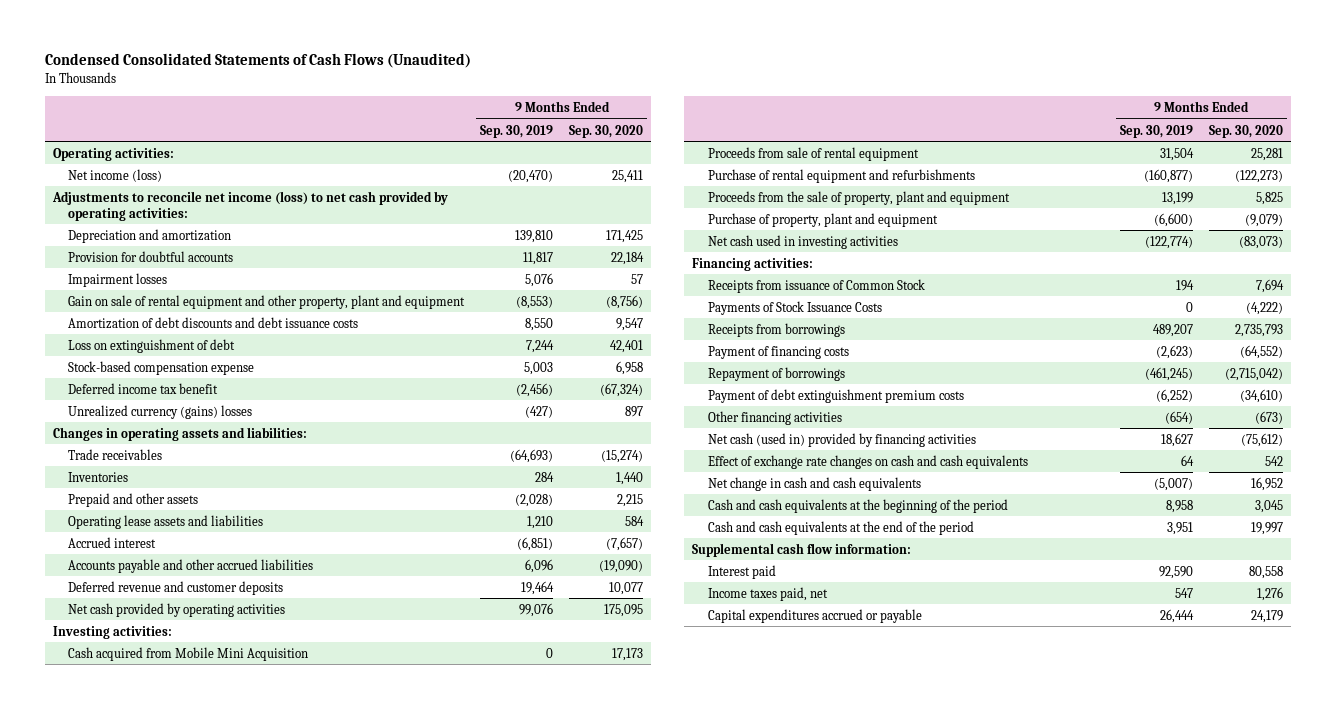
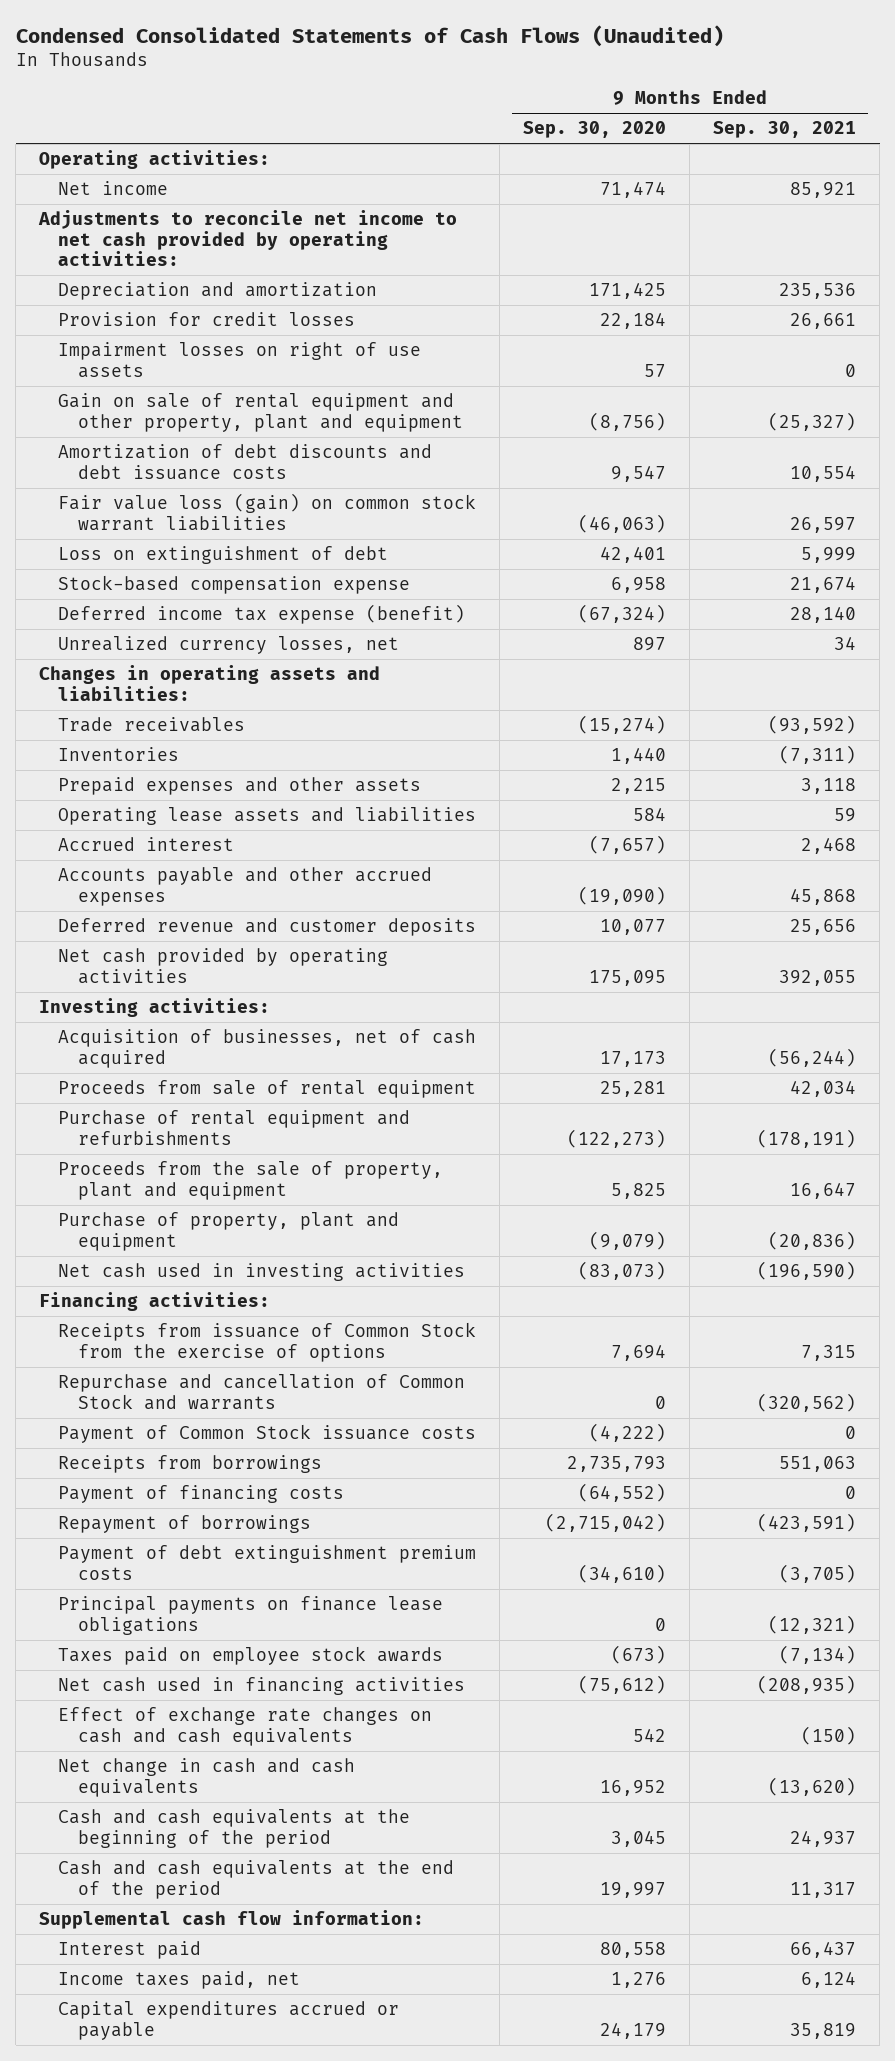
- | 9 Months Ended Sep. 30, 2019 | 9 Months Ended Sep. 30, 2020
+ | 9 Months Ended Sep. 30, 2020 | 9 Months Ended Sep. 30, 2021
- Net income (loss) | (20,470) | 25,411
- Adjustments to reconcile net income (loss) to net cash provided by operating activities:
+ Net income | 71,474 | 85,921
+ Adjustments to reconcile net income to net cash provided by operating activities:
- Provision for doubtful accounts | 11,817 | 22,184
- Impairment losses | 5,076 | 57
+ Provision for credit losses | 22,184 | 26,661
+ Impairment losses on right of use assets | 57 | 0
+ Fair value loss (gain) on common stock warrant liabilities | (46,063) | 26,597
- Deferred income tax benefit | (2,456) | (67,324)
- Unrealized currency (gains) losses | (427) | 897
+ Deferred income tax expense (benefit) | (67,324) | 28,140
+ Unrealized currency losses, net | 897 | 34
- Prepaid and other assets | (2,028) | 2,215
+ Prepaid expenses and other assets | 2,215 | 3,118
- Accounts payable and other accrued liabilities | 6,096 | (19,090)
+ Accounts payable and other accrued expenses | (19,090) | 45,868
- Cash acquired from Mobile Mini Acquisition | 0 | 17,173
+ Acquisition of businesses, net of cash acquired | 17,173 | (56,244)
- Receipts from issuance of Common Stock | 194 | 7,694
- Payments of Stock Issuance Costs | 0 | (4,222)
+ Receipts from issuance of Common Stock from the exercise of options | 7,694 | 7,315
+ Repurchase and cancellation of Common Stock and warrants | 0 | (320,562)
+ Payment of Common Stock issuance costs | (4,222) | 0
- Other financing activities | (654) | (673)
- Net cash (used in) provided by financing activities | 18,627 | (75,612)
+ Principal payments on finance lease obligations | 0 | (12,321)
+ Taxes paid on employee stock awards | (673) | (7,134)
+ Net cash used in financing activities | (75,612) | (208,935)

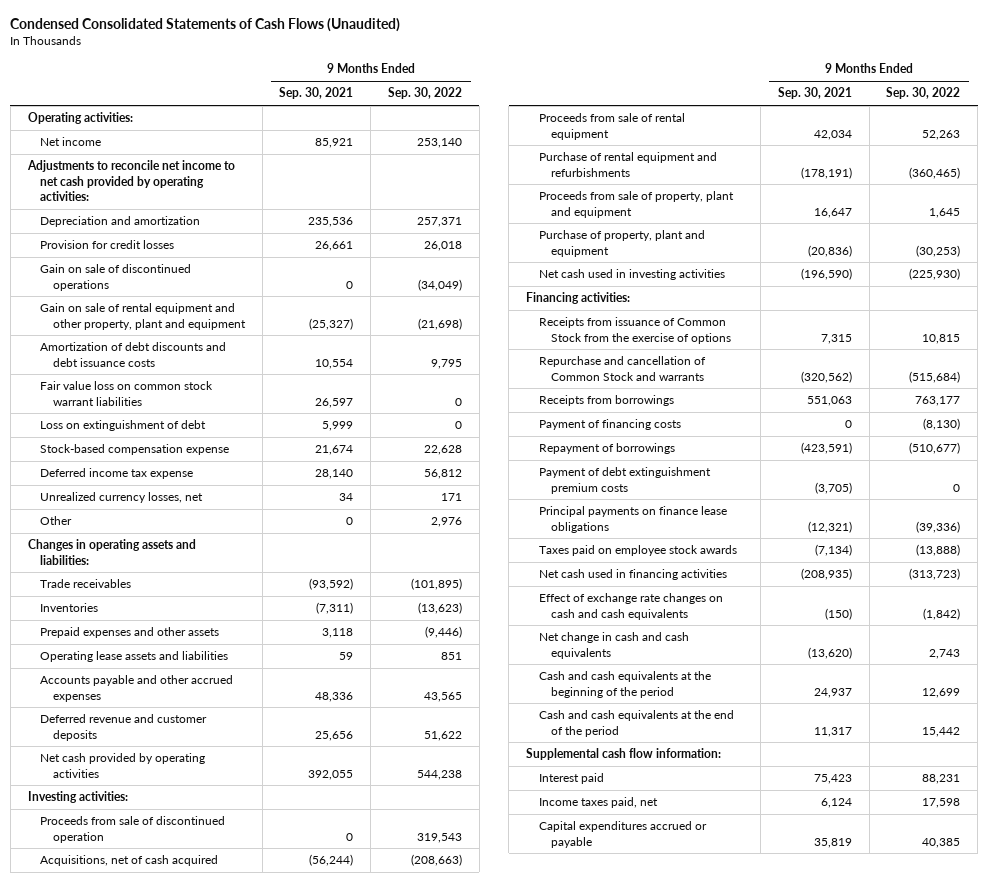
- | 9 Months Ended Sep. 30, 2020 | 9 Months Ended Sep. 30, 2021
+ | 9 Months Ended Sep. 30, 2021 | 9 Months Ended Sep. 30, 2022
- Impairment losses on right of use assets | 57 | 0
+ Gain on sale of discontinued operations | 0 | (34,049)
- Fair value loss (gain) on common stock warrant liabilities | (46,063) | 26,597
+ Fair value loss on common stock warrant liabilities | 26,597 | 0
- Deferred income tax expense (benefit) | (67,324) | 28,140
+ Deferred income tax expense | 28,140 | 56,812
+ Other | 0 | 2,976
- Accrued interest | (7,657) | 2,468
- Accounts payable and other accrued expenses | (19,090) | 45,868
+ Accounts payable and other accrued expenses | 48,336 | 43,565
- Acquisition of businesses, net of cash acquired | 17,173 | (56,244)
+ Proceeds from sale of discontinued operation | 0 | 319,543
+ Acquisitions, net of cash acquired | (56,244) | (208,663)
- Proceeds from the sale of property, plant and equipment | 5,825 | 16,647
+ Proceeds from sale of property, plant and equipment | 16,647 | 1,645
- Payment of Common Stock issuance costs | (4,222) | 0
- Interest paid | 80,558 | 66,437
+ Interest paid | 75,423 | 88,231

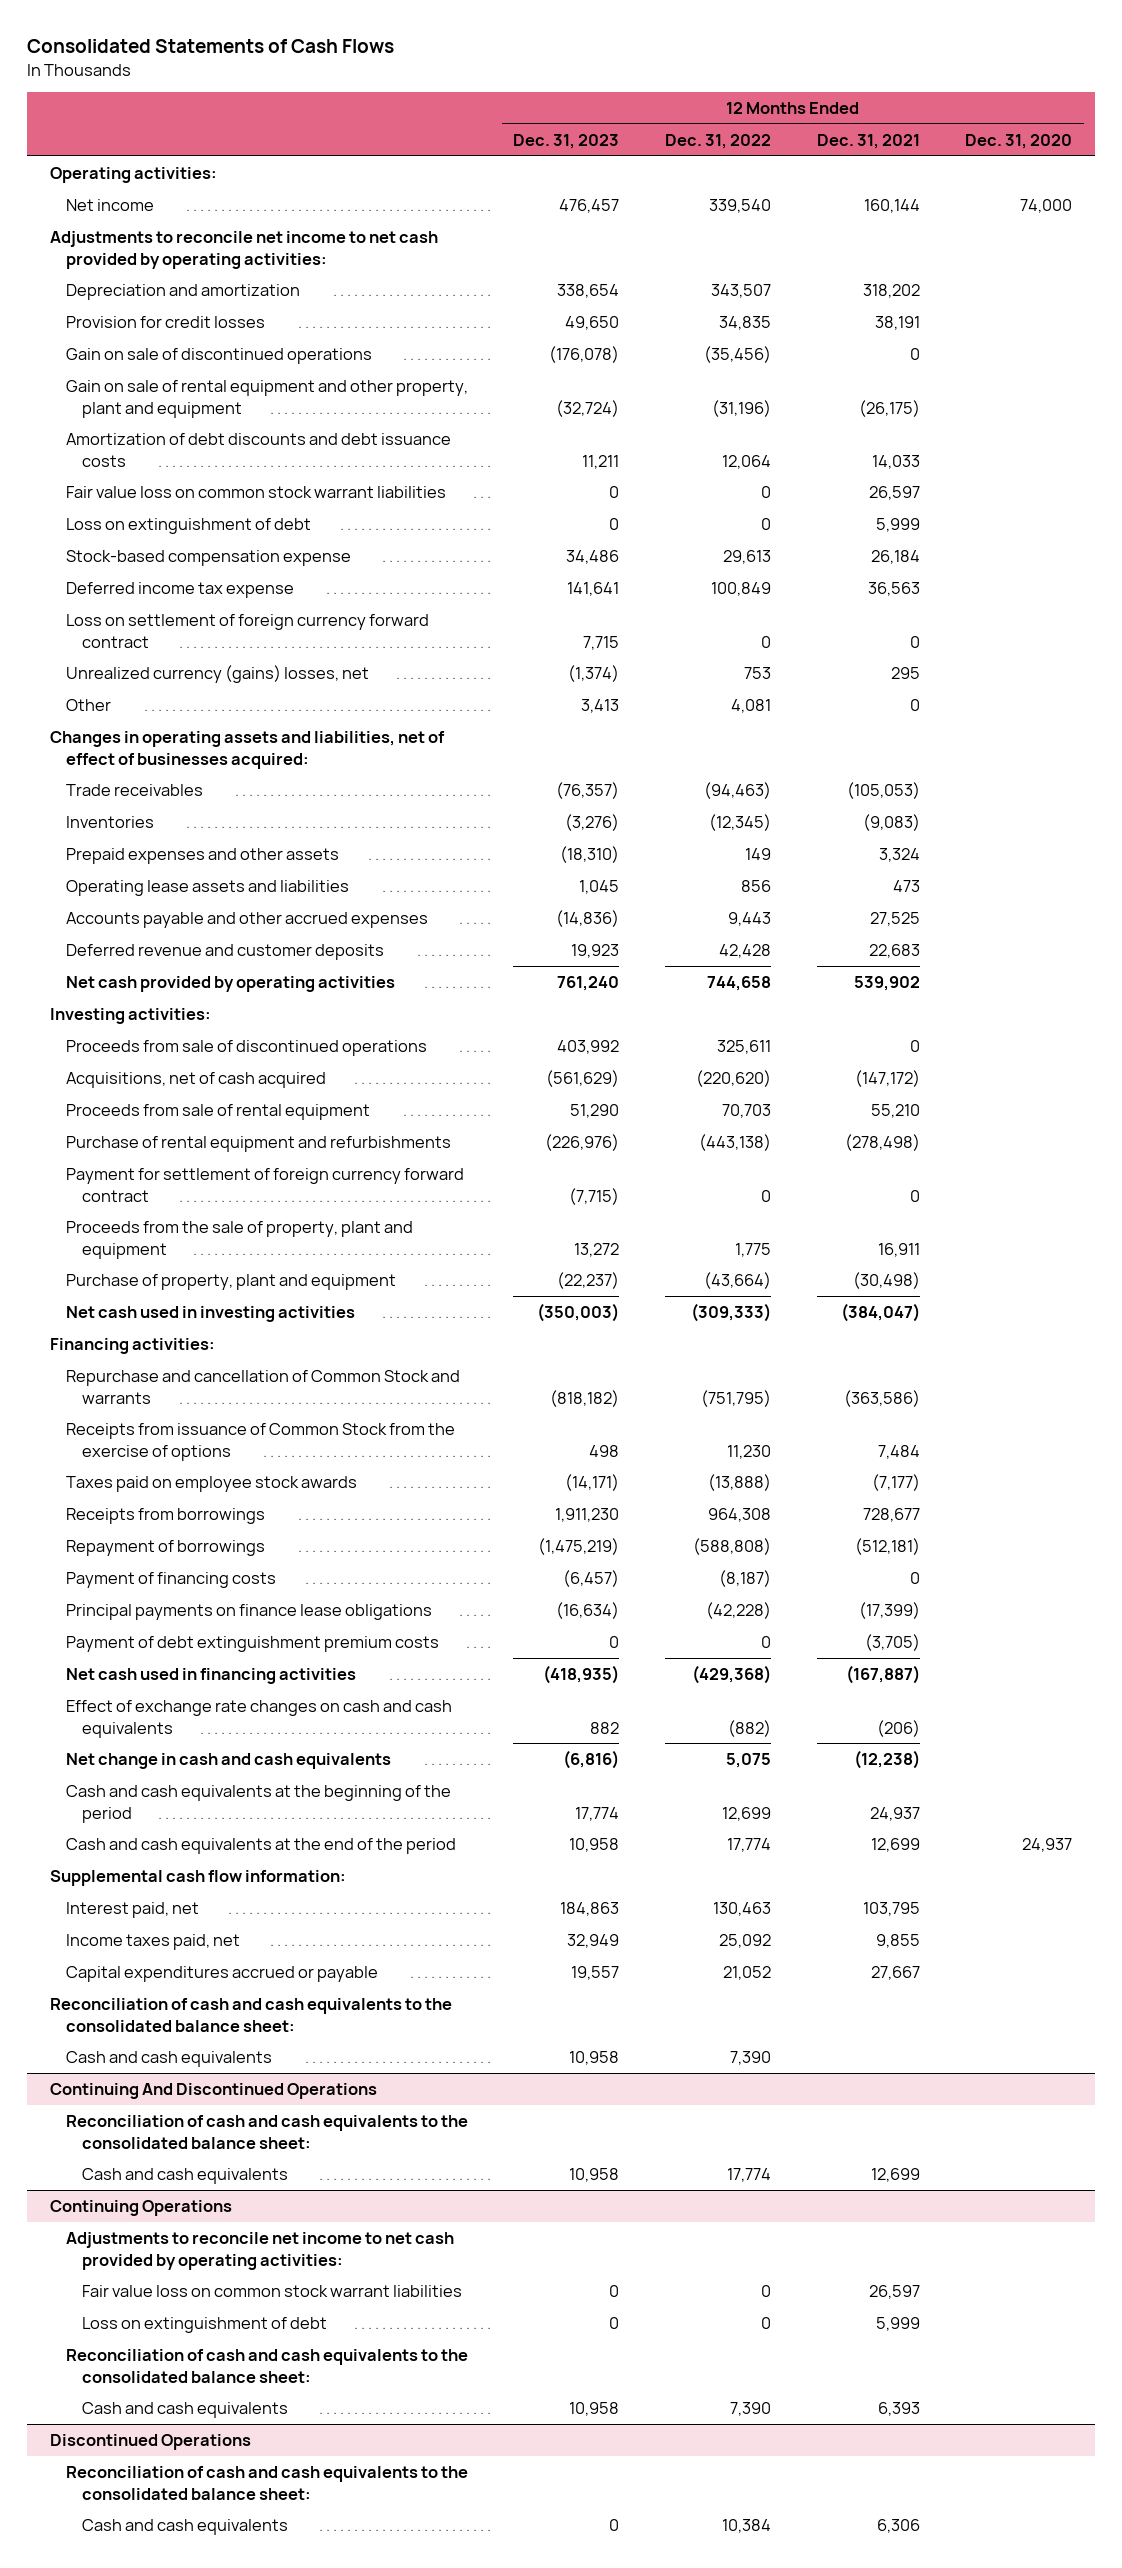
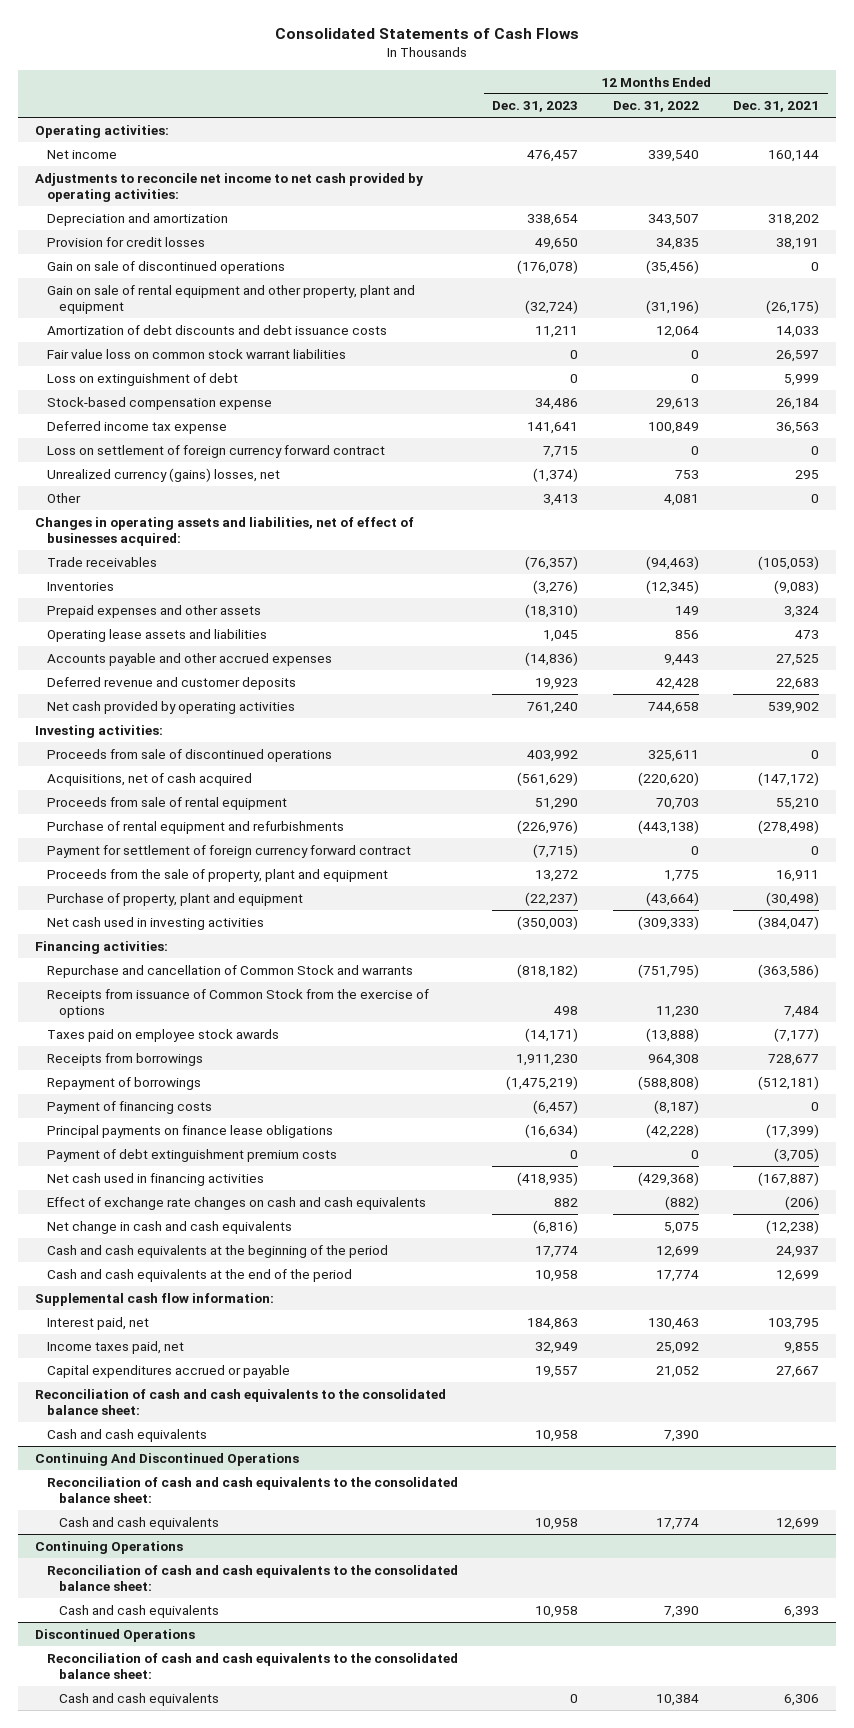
- | 12 Months Ended Dec. 31, 2023 | 12 Months Ended Dec. 31, 2022 | 12 Months Ended Dec. 31, 2021 | 12 Months Ended Dec. 31, 2020
+ | 12 Months Ended Dec. 31, 2023 | 12 Months Ended Dec. 31, 2022 | 12 Months Ended Dec. 31, 2021
@ Continuing Operations
- Adjustments to reconcile net income to net cash provided by operating activities:
- Fair value loss on common stock warrant liabilities | 0 | 0 | 26,597 |
- Loss on extinguishment of debt | 0 | 0 | 5,999 |

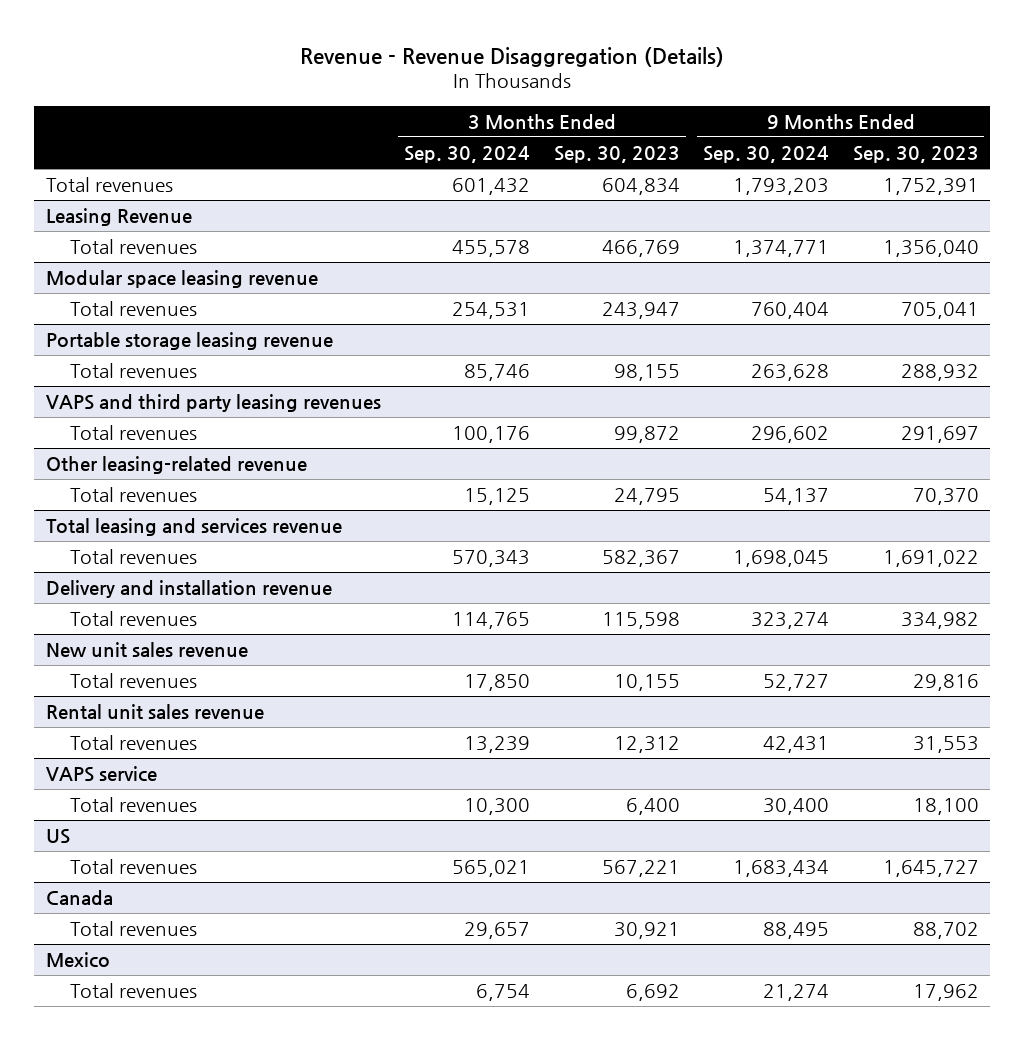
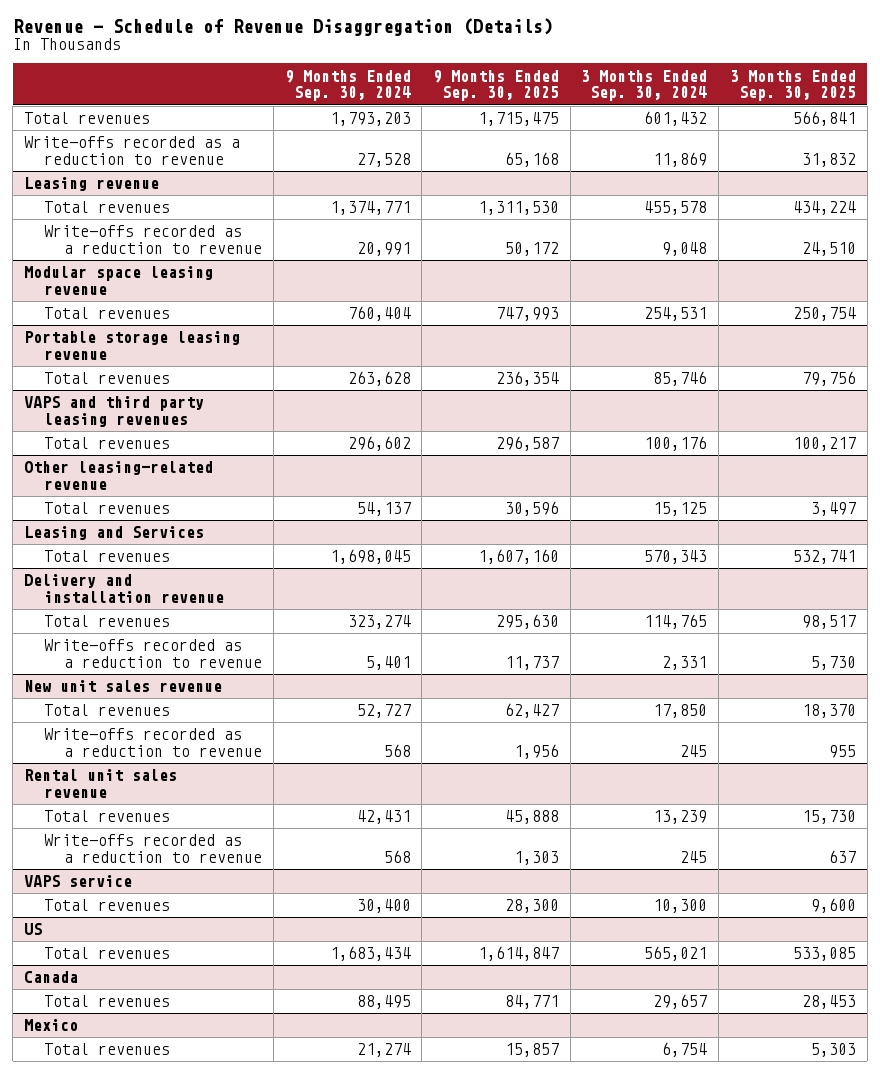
- Revenue - Revenue Disaggregation (Details)
+ Revenue - Schedule of Revenue Disaggregation (Details)
- | 3 Months Ended Sep. 30, 2024 | 3 Months Ended Sep. 30, 2023 | 9 Months Ended Sep. 30, 2024 | 9 Months Ended Sep. 30, 2023
+ | 9 Months Ended Sep. 30, 2024 | 9 Months Ended Sep. 30, 2025 | 3 Months Ended Sep. 30, 2024 | 3 Months Ended Sep. 30, 2025
- Leasing Revenue
+ Write-offs recorded as a reduction to revenue | 27,528 | 65,168 | 11,869 | 31,832
+ Leasing revenue
+ Write-offs recorded as a reduction to revenue | 20,991 | 50,172 | 9,048 | 24,510
- Total leasing and services revenue
+ Leasing and Services
@ Delivery and installation revenue
+ Write-offs recorded as a reduction to revenue | 5,401 | 11,737 | 2,331 | 5,730
@ New unit sales revenue
+ Write-offs recorded as a reduction to revenue | 568 | 1,956 | 245 | 955
@ Rental unit sales revenue
+ Write-offs recorded as a reduction to revenue | 568 | 1,303 | 245 | 637

